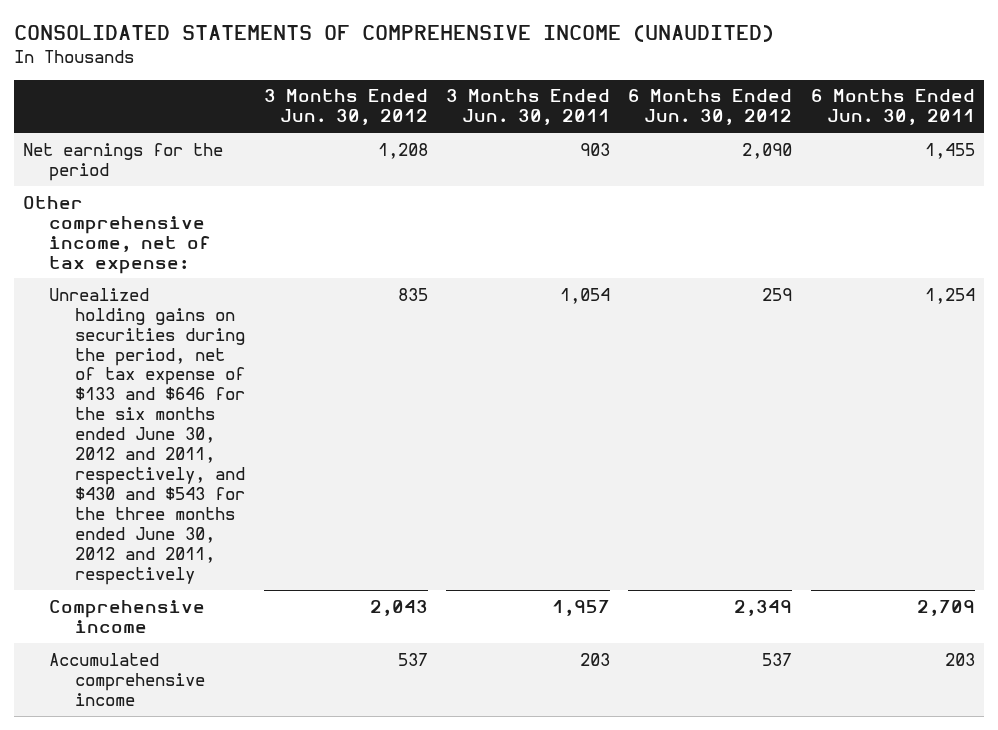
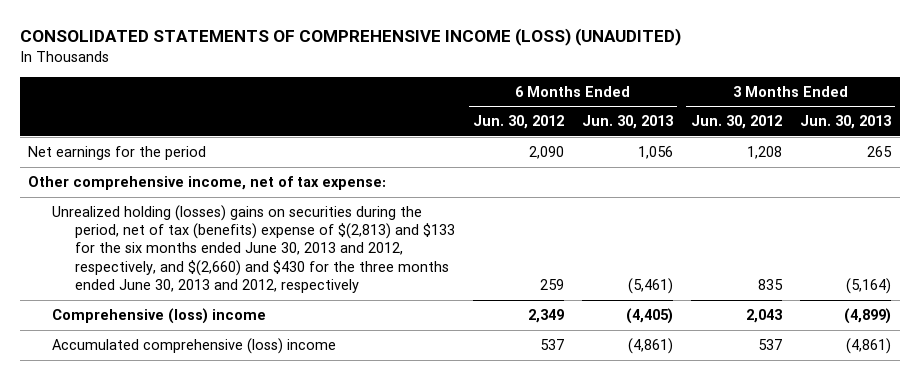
- CONSOLIDATED STATEMENTS OF COMPREHENSIVE INCOME (UNAUDITED)
+ CONSOLIDATED STATEMENTS OF COMPREHENSIVE INCOME (LOSS) (UNAUDITED)
- | 3 Months Ended Jun. 30, 2012 | 3 Months Ended Jun. 30, 2011 | 6 Months Ended Jun. 30, 2012 | 6 Months Ended Jun. 30, 2011
+ | 6 Months Ended Jun. 30, 2012 | 6 Months Ended Jun. 30, 2013 | 3 Months Ended Jun. 30, 2012 | 3 Months Ended Jun. 30, 2013
- Unrealized holding gains on securities during the period, net of tax expense of $133 and $646 for the six months ended June 30, 2012 and 2011, respectively, and $430 and $543 for the three months ended June 30, 2012 and 2011, respectively | 835 | 1,054 | 259 | 1,254
- Comprehensive income | 2,043 | 1,957 | 2,349 | 2,709
- Accumulated comprehensive income | 537 | 203 | 537 | 203
+ Unrealized holding (losses) gains on securities during the period, net of tax (benefits) expense of $(2,813) and $133 for the six months ended June 30, 2013 and 2012, respectively, and $(2,660) and $430 for the three months ended June 30, 2013 and 2012, respectively | 259 | (5,461) | 835 | (5,164)
+ Comprehensive (loss) income | 2,349 | (4,405) | 2,043 | (4,899)
+ Accumulated comprehensive (loss) income | 537 | (4,861) | 537 | (4,861)

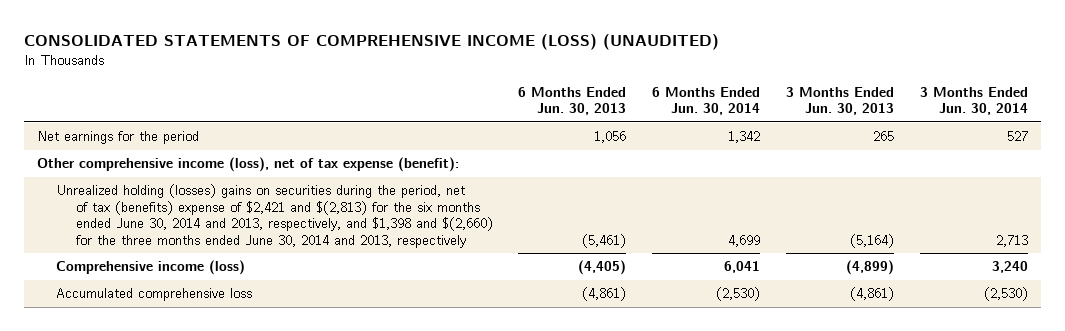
- | 6 Months Ended Jun. 30, 2012 | 6 Months Ended Jun. 30, 2013 | 3 Months Ended Jun. 30, 2012 | 3 Months Ended Jun. 30, 2013
+ | 6 Months Ended Jun. 30, 2013 | 6 Months Ended Jun. 30, 2014 | 3 Months Ended Jun. 30, 2013 | 3 Months Ended Jun. 30, 2014
- Other comprehensive income, net of tax expense:
- Unrealized holding (losses) gains on securities during the period, net of tax (benefits) expense of $(2,813) and $133 for the six months ended June 30, 2013 and 2012, respectively, and $(2,660) and $430 for the three months ended June 30, 2013 and 2012, respectively | 259 | (5,461) | 835 | (5,164)
- Comprehensive (loss) income | 2,349 | (4,405) | 2,043 | (4,899)
- Accumulated comprehensive (loss) income | 537 | (4,861) | 537 | (4,861)
+ Other comprehensive income (loss), net of tax expense (benefit):
+ Unrealized holding (losses) gains on securities during the period, net of tax (benefits) expense of $2,421 and $(2,813) for the six months ended June 30, 2014 and 2013, respectively, and $1,398 and $(2,660) for the three months ended June 30, 2014 and 2013, respectively | (5,461) | 4,699 | (5,164) | 2,713
+ Comprehensive income (loss) | (4,405) | 6,041 | (4,899) | 3,240
+ Accumulated comprehensive loss | (4,861) | (2,530) | (4,861) | (2,530)

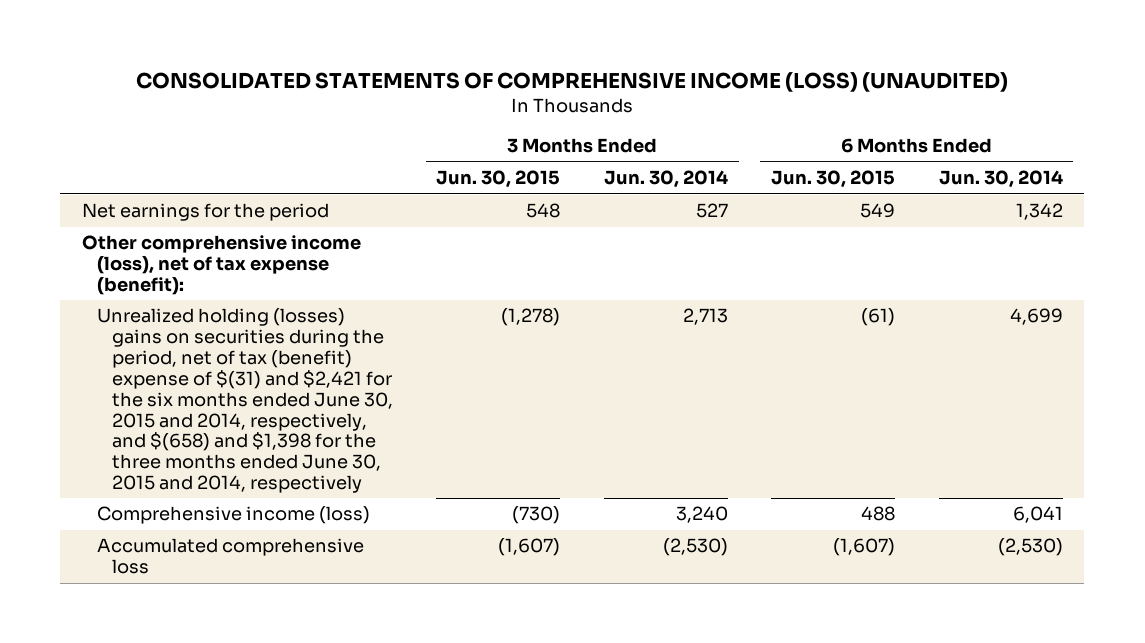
- | 6 Months Ended Jun. 30, 2013 | 6 Months Ended Jun. 30, 2014 | 3 Months Ended Jun. 30, 2013 | 3 Months Ended Jun. 30, 2014
+ | 3 Months Ended Jun. 30, 2015 | 3 Months Ended Jun. 30, 2014 | 6 Months Ended Jun. 30, 2015 | 6 Months Ended Jun. 30, 2014
- Unrealized holding (losses) gains on securities during the period, net of tax (benefits) expense of $2,421 and $(2,813) for the six months ended June 30, 2014 and 2013, respectively, and $1,398 and $(2,660) for the three months ended June 30, 2014 and 2013, respectively | (5,461) | 4,699 | (5,164) | 2,713
+ Unrealized holding (losses) gains on securities during the period, net of tax (benefit) expense of $(31) and $2,421 for the six months ended June 30, 2015 and 2014, respectively, and $(658) and $1,398 for the three months ended June 30, 2015 and 2014, respectively | (1,278) | 2,713 | (61) | 4,699

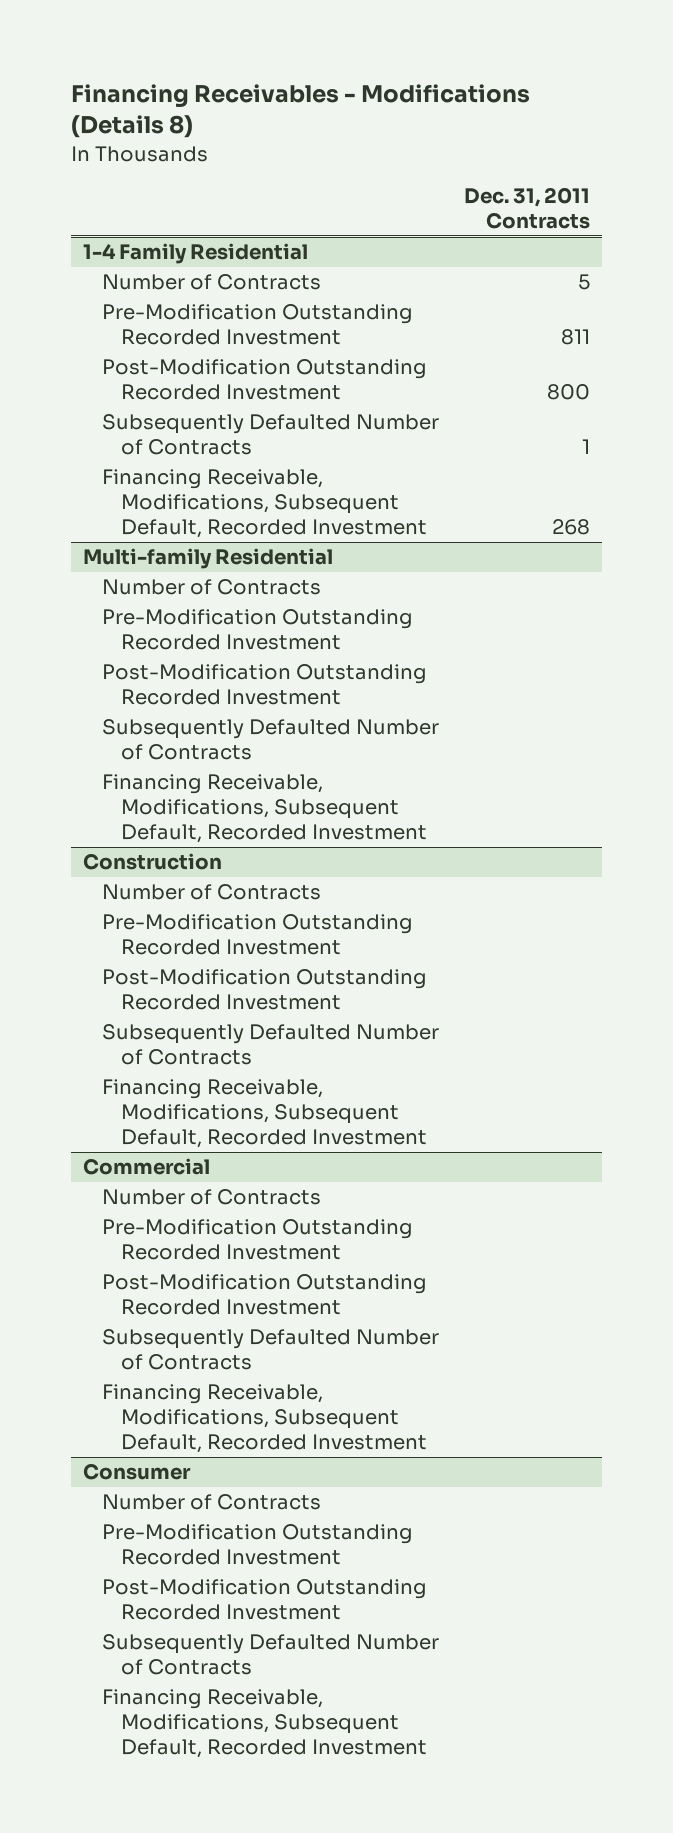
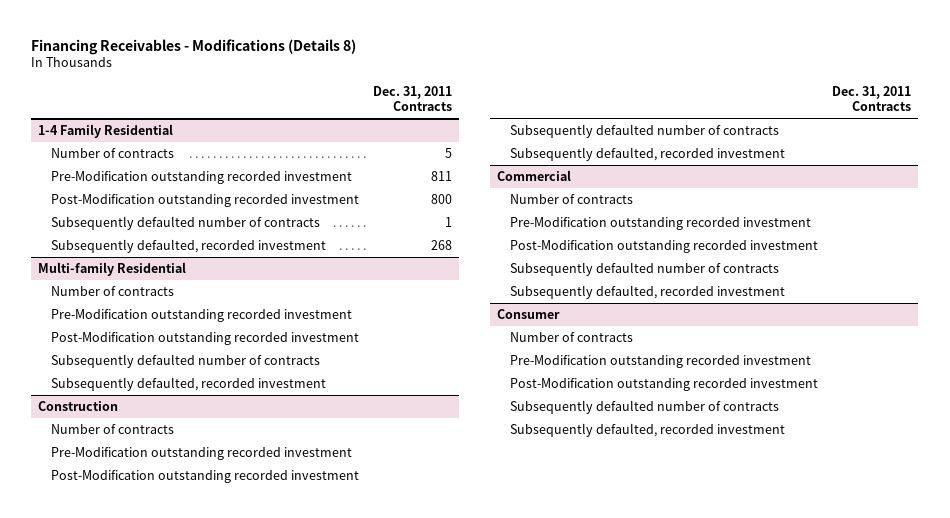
@ 1-4 Family Residential
- Number of Contracts | 5
- Pre-Modification Outstanding Recorded Investment | 811
- Post-Modification Outstanding Recorded Investment | 800
- Subsequently Defaulted Number of Contracts | 1
- Financing Receivable, Modifications, Subsequent Default, Recorded Investment | 268
+ Number of contracts | 5
+ Pre-Modification outstanding recorded investment | 811
+ Post-Modification outstanding recorded investment | 800
+ Subsequently defaulted number of contracts | 1
+ Subsequently defaulted, recorded investment | 268
@ Multi-family Residential
- Number of Contracts
- Pre-Modification Outstanding Recorded Investment
- Post-Modification Outstanding Recorded Investment
- Subsequently Defaulted Number of Contracts
- Financing Receivable, Modifications, Subsequent Default, Recorded Investment
+ Number of contracts
+ Pre-Modification outstanding recorded investment
+ Post-Modification outstanding recorded investment
+ Subsequently defaulted number of contracts
+ Subsequently defaulted, recorded investment
@ Construction
- Number of Contracts
- Pre-Modification Outstanding Recorded Investment
- Post-Modification Outstanding Recorded Investment
- Subsequently Defaulted Number of Contracts
- Financing Receivable, Modifications, Subsequent Default, Recorded Investment
+ Number of contracts
+ Pre-Modification outstanding recorded investment
+ Post-Modification outstanding recorded investment
+ Subsequently defaulted number of contracts
+ Subsequently defaulted, recorded investment
@ Commercial
- Number of Contracts
- Pre-Modification Outstanding Recorded Investment
- Post-Modification Outstanding Recorded Investment
- Subsequently Defaulted Number of Contracts
- Financing Receivable, Modifications, Subsequent Default, Recorded Investment
+ Number of contracts
+ Pre-Modification outstanding recorded investment
+ Post-Modification outstanding recorded investment
+ Subsequently defaulted number of contracts
+ Subsequently defaulted, recorded investment
@ Consumer
- Number of Contracts
- Pre-Modification Outstanding Recorded Investment
- Post-Modification Outstanding Recorded Investment
- Subsequently Defaulted Number of Contracts
- Financing Receivable, Modifications, Subsequent Default, Recorded Investment
+ Number of contracts
+ Pre-Modification outstanding recorded investment
+ Post-Modification outstanding recorded investment
+ Subsequently defaulted number of contracts
+ Subsequently defaulted, recorded investment

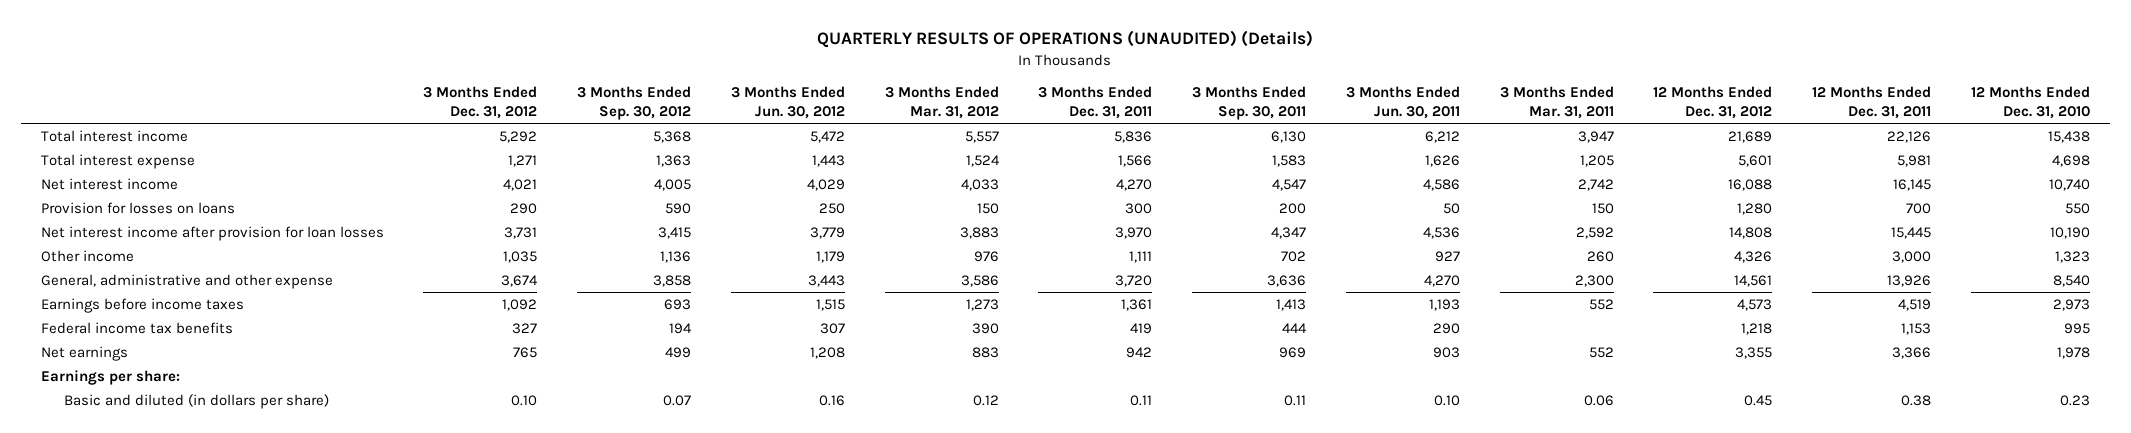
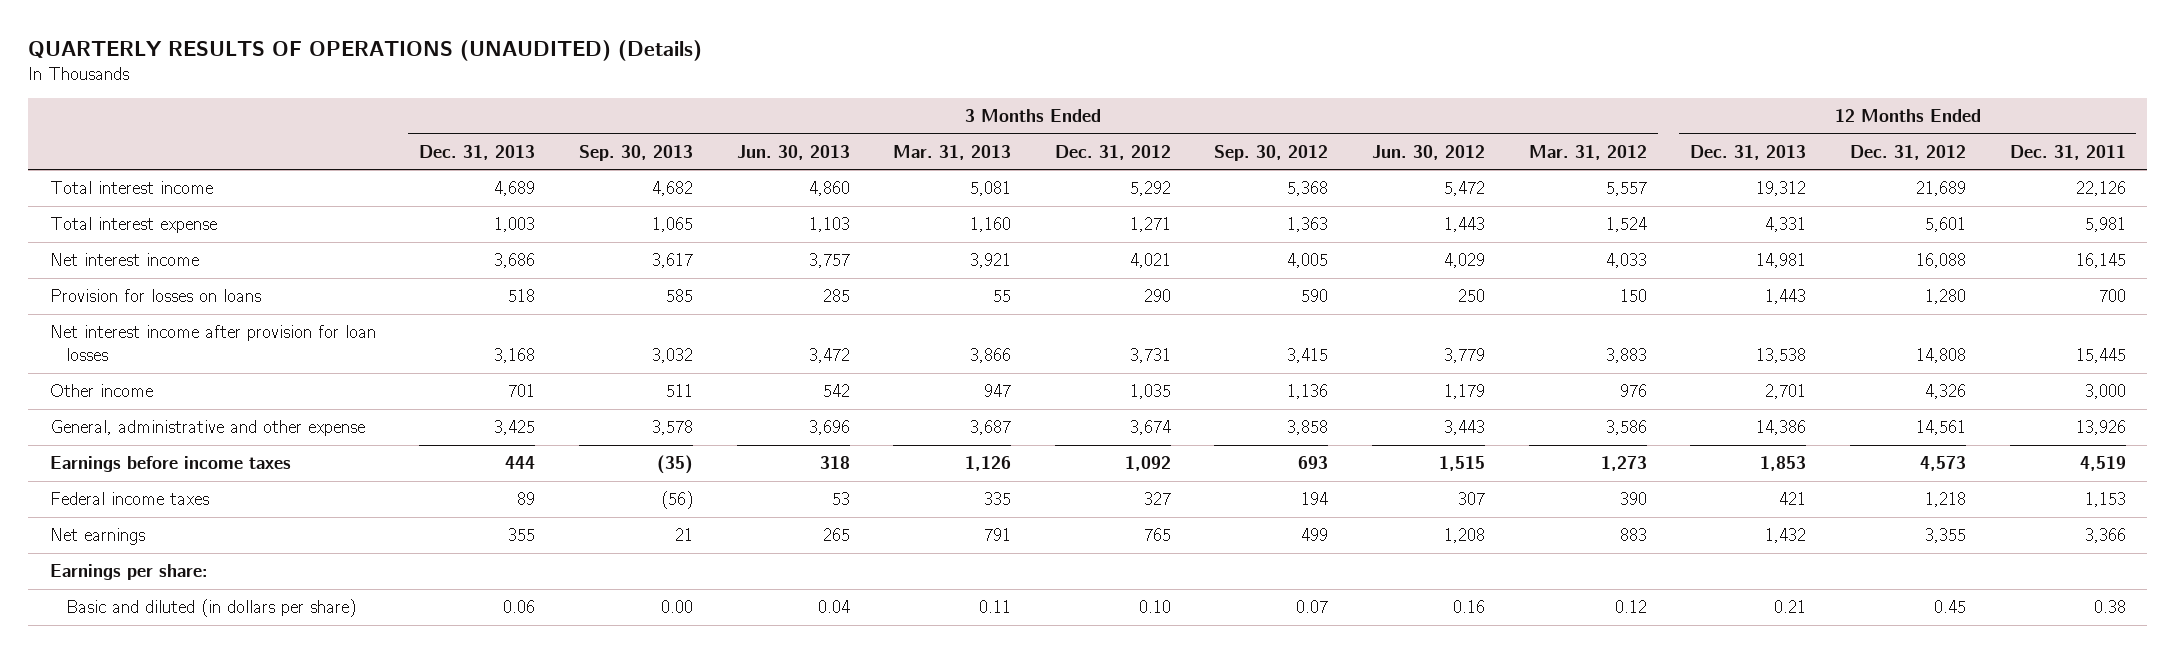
- | 3 Months Ended Dec. 31, 2012 | 3 Months Ended Sep. 30, 2012 | 3 Months Ended Jun. 30, 2012 | 3 Months Ended Mar. 31, 2012 | 3 Months Ended Dec. 31, 2011 | 3 Months Ended Sep. 30, 2011 | 3 Months Ended Jun. 30, 2011 | 3 Months Ended Mar. 31, 2011 | 12 Months Ended Dec. 31, 2012 | 12 Months Ended Dec. 31, 2011 | 12 Months Ended Dec. 31, 2010
+ | 3 Months Ended Dec. 31, 2013 | 3 Months Ended Sep. 30, 2013 | 3 Months Ended Jun. 30, 2013 | 3 Months Ended Mar. 31, 2013 | 3 Months Ended Dec. 31, 2012 | 3 Months Ended Sep. 30, 2012 | 3 Months Ended Jun. 30, 2012 | 3 Months Ended Mar. 31, 2012 | 12 Months Ended Dec. 31, 2013 | 12 Months Ended Dec. 31, 2012 | 12 Months Ended Dec. 31, 2011
- Federal income tax benefits | 327 | 194 | 307 | 390 | 419 | 444 | 290 | | 1,218 | 1,153 | 995
+ Federal income taxes | 89 | (56) | 53 | 335 | 327 | 194 | 307 | 390 | 421 | 1,218 | 1,153

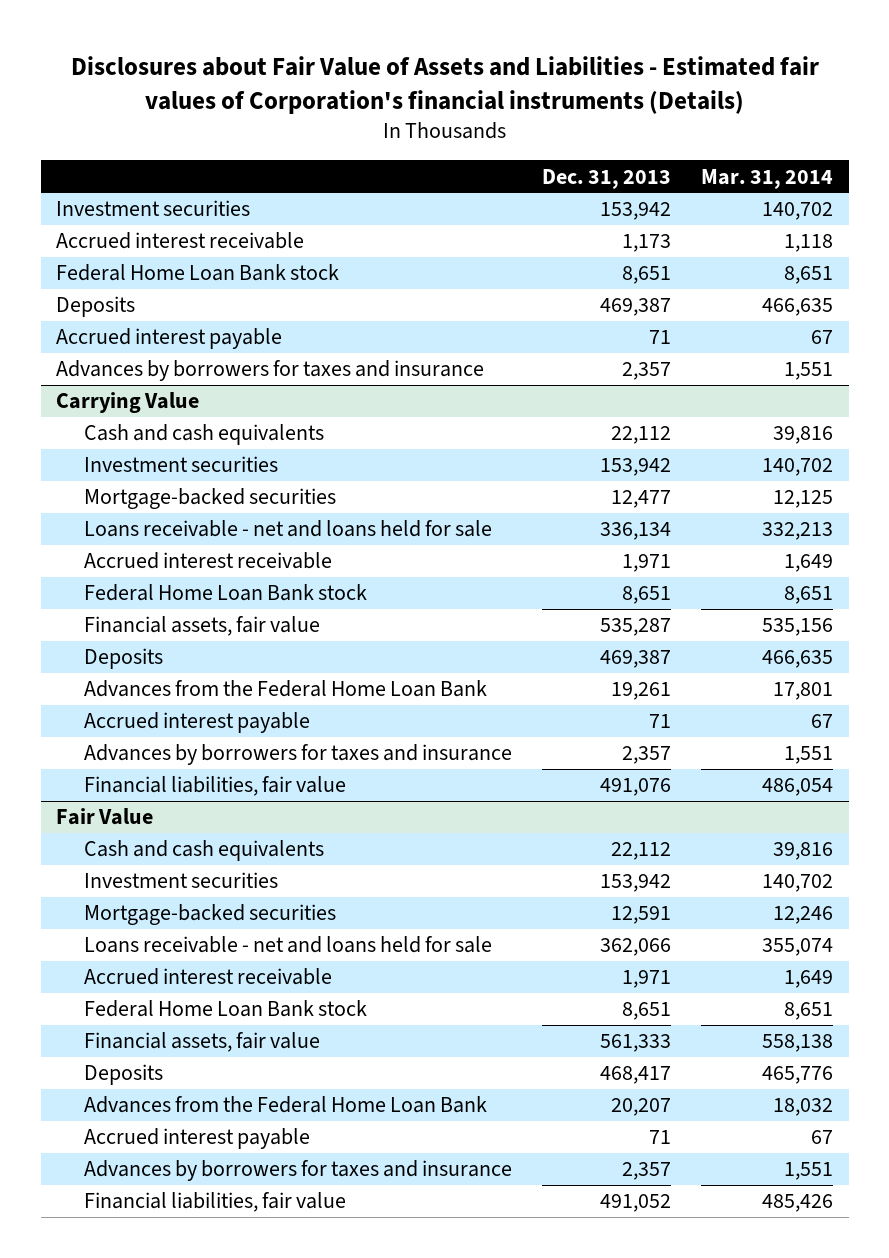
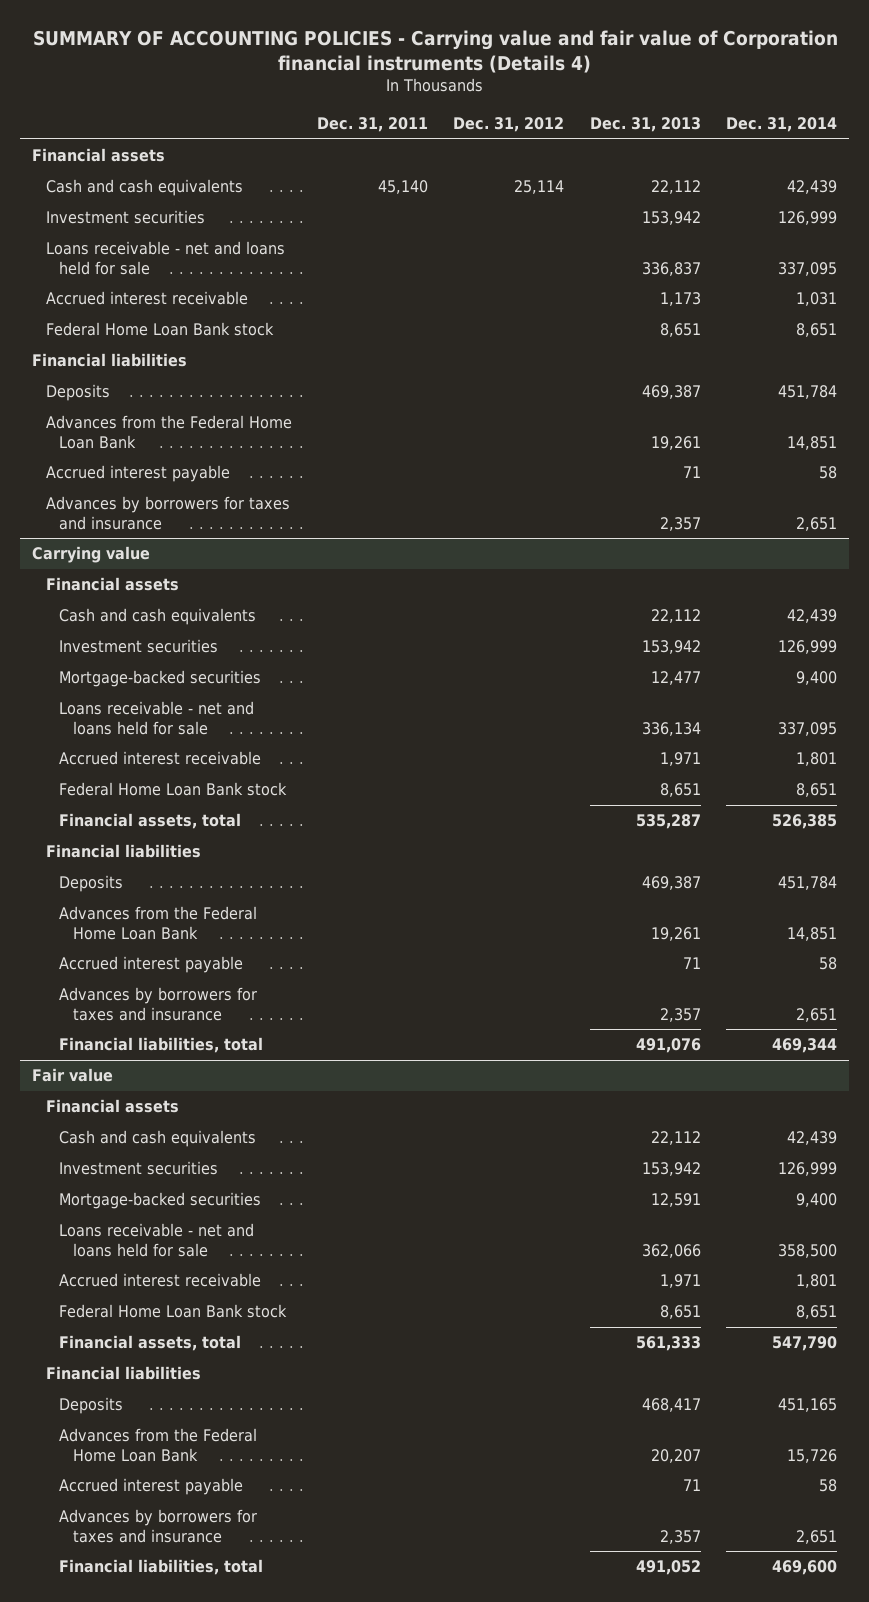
- Disclosures about Fair Value of Assets and Liabilities - Estimated fair values of Corporation's financial instruments (Details)
+ SUMMARY OF ACCOUNTING POLICIES - Carrying value and fair value of Corporation financial instruments (Details 4)
- | Dec. 31, 2013 | Mar. 31, 2014
+ | Dec. 31, 2011 | Dec. 31, 2012 | Dec. 31, 2013 | Dec. 31, 2014
+ Financial assets
+ Cash and cash equivalents | 45,140 | 25,114 | 22,112 | 42,439
+ Loans receivable - net and loans held for sale | | | 336,837 | 337,095
+ Financial liabilities
+ Advances from the Federal Home Loan Bank | | | 19,261 | 14,851
- Carrying Value
+ Carrying value
+ Financial assets
- Financial assets, fair value | 535,287 | 535,156
+ Financial assets, total | | | 535,287 | 526,385
+ Financial liabilities
- Financial liabilities, fair value | 491,076 | 486,054
- Fair Value
+ Financial liabilities, total | | | 491,076 | 469,344
+ Fair value
+ Financial assets
- Financial assets, fair value | 561,333 | 558,138
+ Financial assets, total | | | 561,333 | 547,790
+ Financial liabilities
- Financial liabilities, fair value | 491,052 | 485,426
+ Financial liabilities, total | | | 491,052 | 469,600

